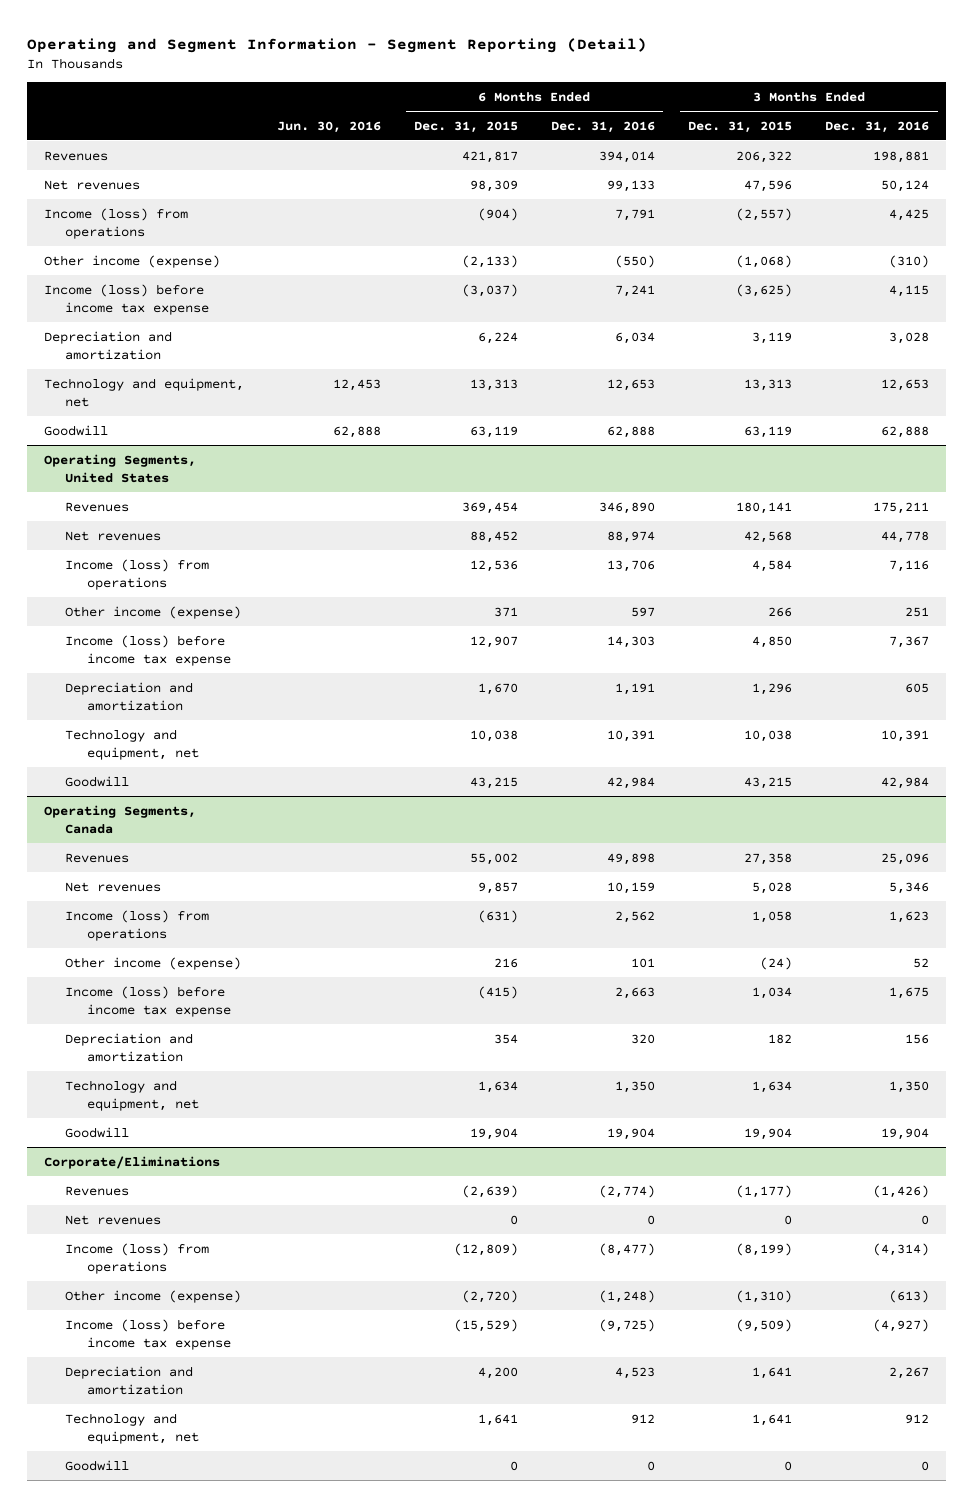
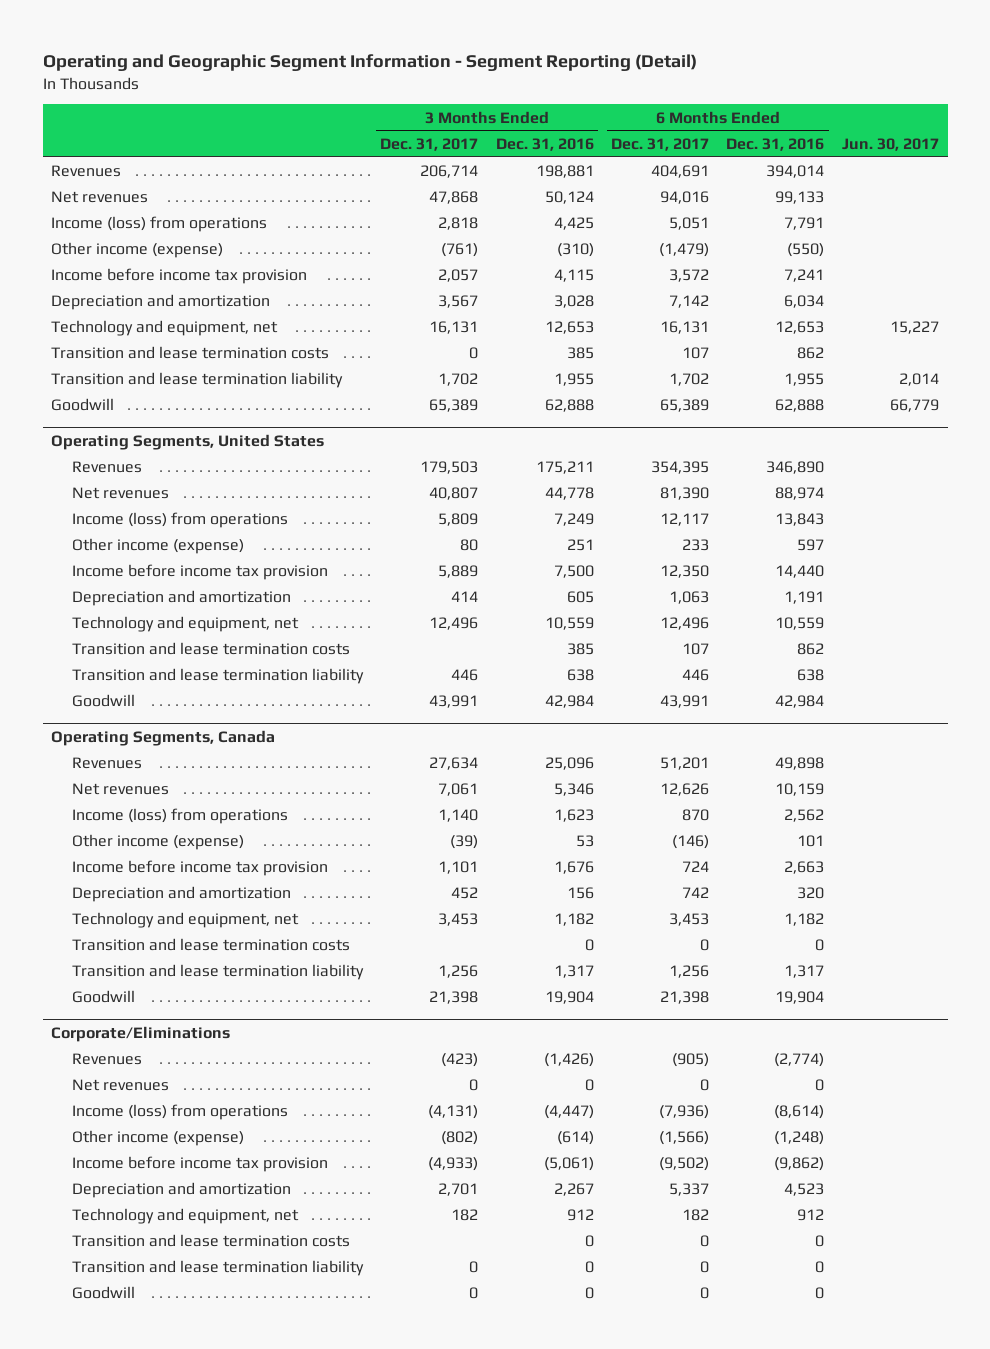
- Operating and Segment Information - Segment Reporting (Detail)
+ Operating and Geographic Segment Information - Segment Reporting (Detail)
- | Jun. 30, 2016 | 6 Months Ended Dec. 31, 2015 | 6 Months Ended Dec. 31, 2016 | 3 Months Ended Dec. 31, 2015 | 3 Months Ended Dec. 31, 2016
+ | 3 Months Ended Dec. 31, 2017 | 3 Months Ended Dec. 31, 2016 | 6 Months Ended Dec. 31, 2017 | 6 Months Ended Dec. 31, 2016 | Jun. 30, 2017
- Income (loss) before income tax expense | | (3,037) | 7,241 | (3,625) | 4,115
+ Income before income tax provision | 2,057 | 4,115 | 3,572 | 7,241 |
+ Transition and lease termination costs | 0 | 385 | 107 | 862 |
+ Transition and lease termination liability | 1,702 | 1,955 | 1,702 | 1,955 | 2,014
@ Operating Segments, United States
- Income (loss) from operations | | 12,536 | 13,706 | 4,584 | 7,116
+ Income (loss) from operations | 5,809 | 7,249 | 12,117 | 13,843 |
- Income (loss) before income tax expense | | 12,907 | 14,303 | 4,850 | 7,367
+ Income before income tax provision | 5,889 | 7,500 | 12,350 | 14,440 |
- Technology and equipment, net | | 10,038 | 10,391 | 10,038 | 10,391
+ Technology and equipment, net | 12,496 | 10,559 | 12,496 | 10,559 |
+ Transition and lease termination costs | | 385 | 107 | 862 |
+ Transition and lease termination liability | 446 | 638 | 446 | 638 |
@ Operating Segments, Canada
- Other income (expense) | | 216 | 101 | (24) | 52
- Income (loss) before income tax expense | | (415) | 2,663 | 1,034 | 1,675
+ Other income (expense) | (39) | 53 | (146) | 101 |
+ Income before income tax provision | 1,101 | 1,676 | 724 | 2,663 |
- Technology and equipment, net | | 1,634 | 1,350 | 1,634 | 1,350
+ Technology and equipment, net | 3,453 | 1,182 | 3,453 | 1,182 |
+ Transition and lease termination costs | | 0 | 0 | 0 |
+ Transition and lease termination liability | 1,256 | 1,317 | 1,256 | 1,317 |
@ Corporate/Eliminations
- Income (loss) from operations | | (12,809) | (8,477) | (8,199) | (4,314)
- Other income (expense) | | (2,720) | (1,248) | (1,310) | (613)
- Income (loss) before income tax expense | | (15,529) | (9,725) | (9,509) | (4,927)
+ Income (loss) from operations | (4,131) | (4,447) | (7,936) | (8,614) |
+ Other income (expense) | (802) | (614) | (1,566) | (1,248) |
+ Income before income tax provision | (4,933) | (5,061) | (9,502) | (9,862) |
+ Transition and lease termination costs | | 0 | 0 | 0 |
+ Transition and lease termination liability | 0 | 0 | 0 | 0 |

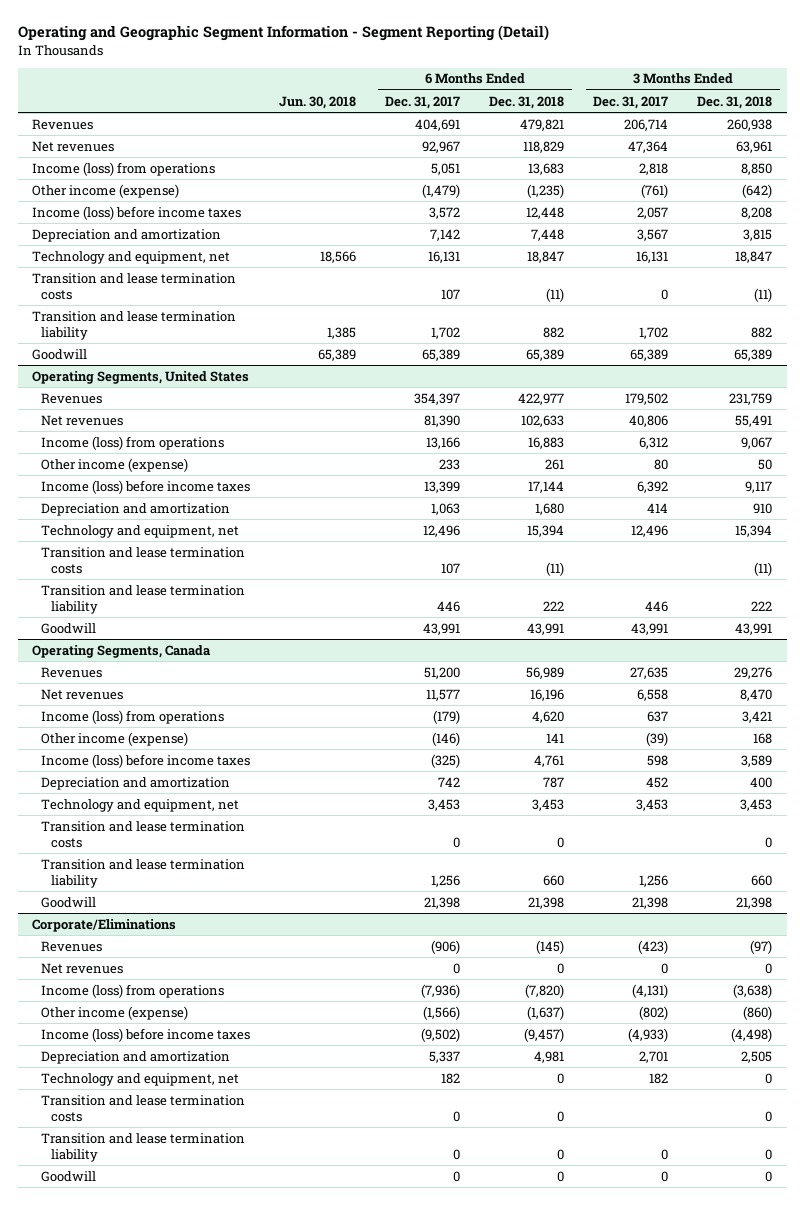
- | 3 Months Ended Dec. 31, 2017 | 3 Months Ended Dec. 31, 2016 | 6 Months Ended Dec. 31, 2017 | 6 Months Ended Dec. 31, 2016 | Jun. 30, 2017
+ | Jun. 30, 2018 | 6 Months Ended Dec. 31, 2017 | 6 Months Ended Dec. 31, 2018 | 3 Months Ended Dec. 31, 2017 | 3 Months Ended Dec. 31, 2018
- Net revenues | 47,868 | 50,124 | 94,016 | 99,133 |
+ Net revenues | | 92,967 | 118,829 | 47,364 | 63,961
- Income before income tax provision | 2,057 | 4,115 | 3,572 | 7,241 |
+ Income (loss) before income taxes | | 3,572 | 12,448 | 2,057 | 8,208
@ Operating Segments, United States
- Revenues | 179,503 | 175,211 | 354,395 | 346,890 |
- Net revenues | 40,807 | 44,778 | 81,390 | 88,974 |
- Income (loss) from operations | 5,809 | 7,249 | 12,117 | 13,843 |
+ Revenues | | 354,397 | 422,977 | 179,502 | 231,759
+ Net revenues | | 81,390 | 102,633 | 40,806 | 55,491
+ Income (loss) from operations | | 13,166 | 16,883 | 6,312 | 9,067
- Income before income tax provision | 5,889 | 7,500 | 12,350 | 14,440 |
+ Income (loss) before income taxes | | 13,399 | 17,144 | 6,392 | 9,117
@ Operating Segments, Canada
- Revenues | 27,634 | 25,096 | 51,201 | 49,898 |
- Net revenues | 7,061 | 5,346 | 12,626 | 10,159 |
- Income (loss) from operations | 1,140 | 1,623 | 870 | 2,562 |
+ Revenues | | 51,200 | 56,989 | 27,635 | 29,276
+ Net revenues | | 11,577 | 16,196 | 6,558 | 8,470
+ Income (loss) from operations | | (179) | 4,620 | 637 | 3,421
- Income before income tax provision | 1,101 | 1,676 | 724 | 2,663 |
+ Income (loss) before income taxes | | (325) | 4,761 | 598 | 3,589
@ Corporate/Eliminations
- Revenues | (423) | (1,426) | (905) | (2,774) |
+ Revenues | | (906) | (145) | (423) | (97)
- Income before income tax provision | (4,933) | (5,061) | (9,502) | (9,862) |
+ Income (loss) before income taxes | | (9,502) | (9,457) | (4,933) | (4,498)

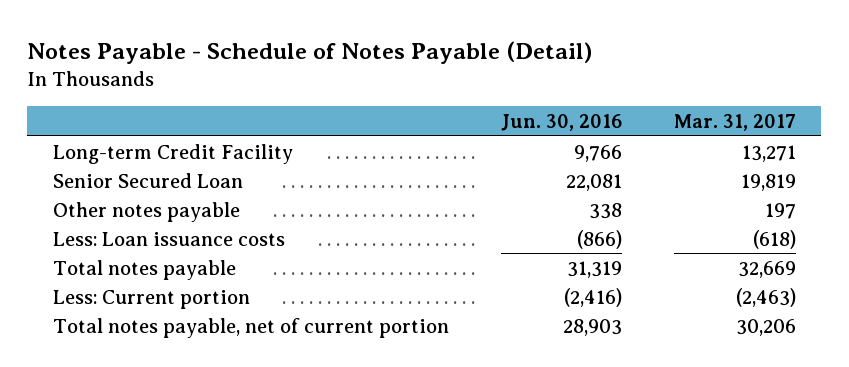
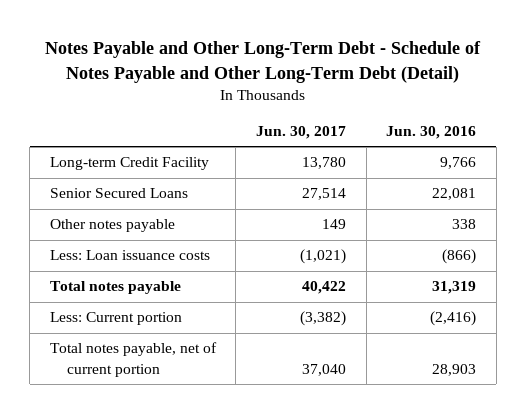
- Notes Payable - Schedule of Notes Payable (Detail)
+ Notes Payable and Other Long-Term Debt - Schedule of Notes Payable and Other Long-Term Debt (Detail)
- | Jun. 30, 2016 | Mar. 31, 2017
+ | Jun. 30, 2017 | Jun. 30, 2016
- Senior Secured Loan | 22,081 | 19,819
+ Senior Secured Loans | 27,514 | 22,081

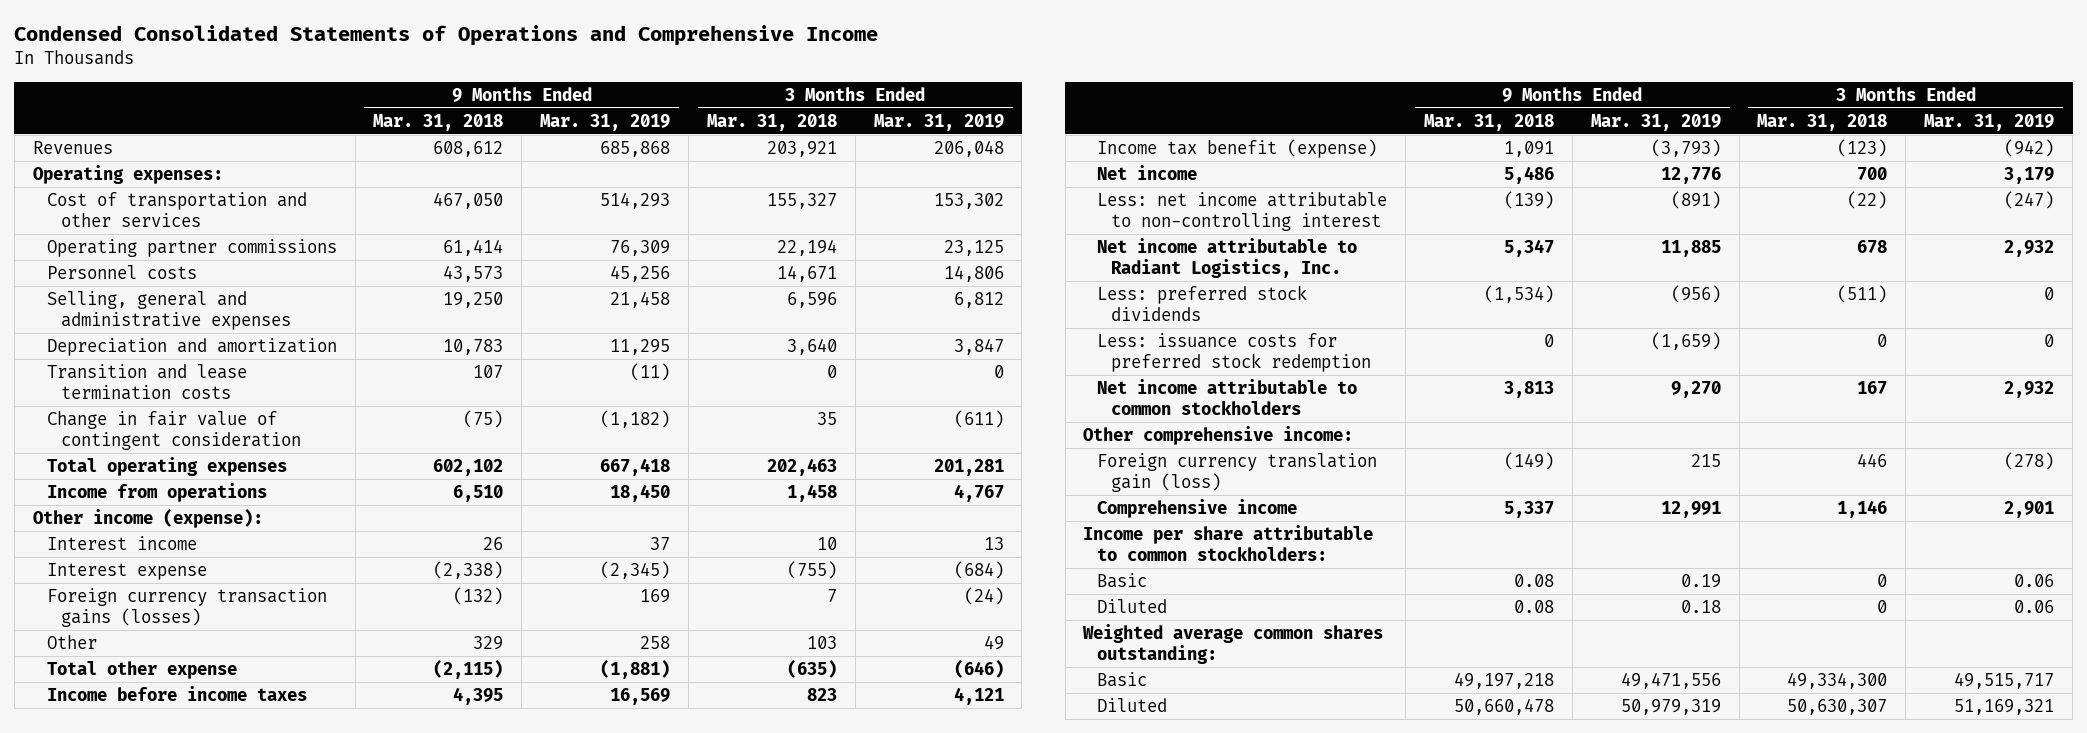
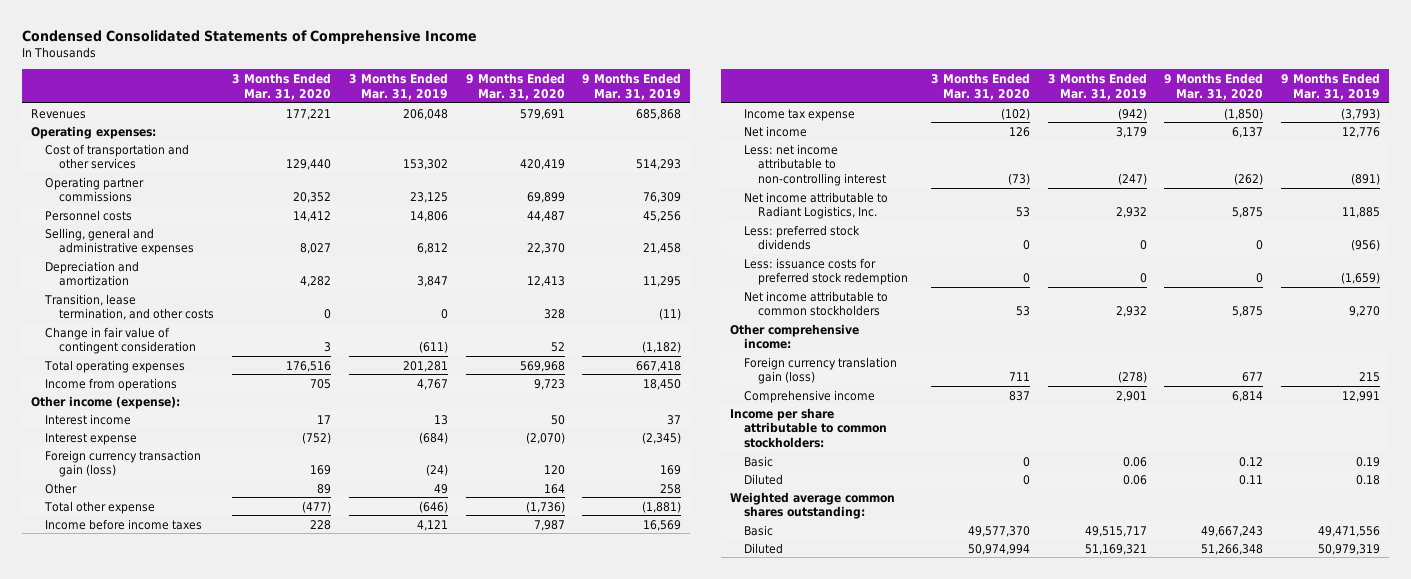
- Condensed Consolidated Statements of Operations and Comprehensive Income
+ Condensed Consolidated Statements of Comprehensive Income
- | 9 Months Ended Mar. 31, 2018 | 9 Months Ended Mar. 31, 2019 | 3 Months Ended Mar. 31, 2018 | 3 Months Ended Mar. 31, 2019
+ | 3 Months Ended Mar. 31, 2020 | 3 Months Ended Mar. 31, 2019 | 9 Months Ended Mar. 31, 2020 | 9 Months Ended Mar. 31, 2019
- Transition and lease termination costs | 107 | (11) | 0 | 0
+ Transition, lease termination, and other costs | 0 | 0 | 328 | (11)
- Foreign currency transaction gains (losses) | (132) | 169 | 7 | (24)
+ Foreign currency transaction gain (loss) | 169 | (24) | 120 | 169
- Income tax benefit (expense) | 1,091 | (3,793) | (123) | (942)
+ Income tax expense | (102) | (942) | (1,850) | (3,793)

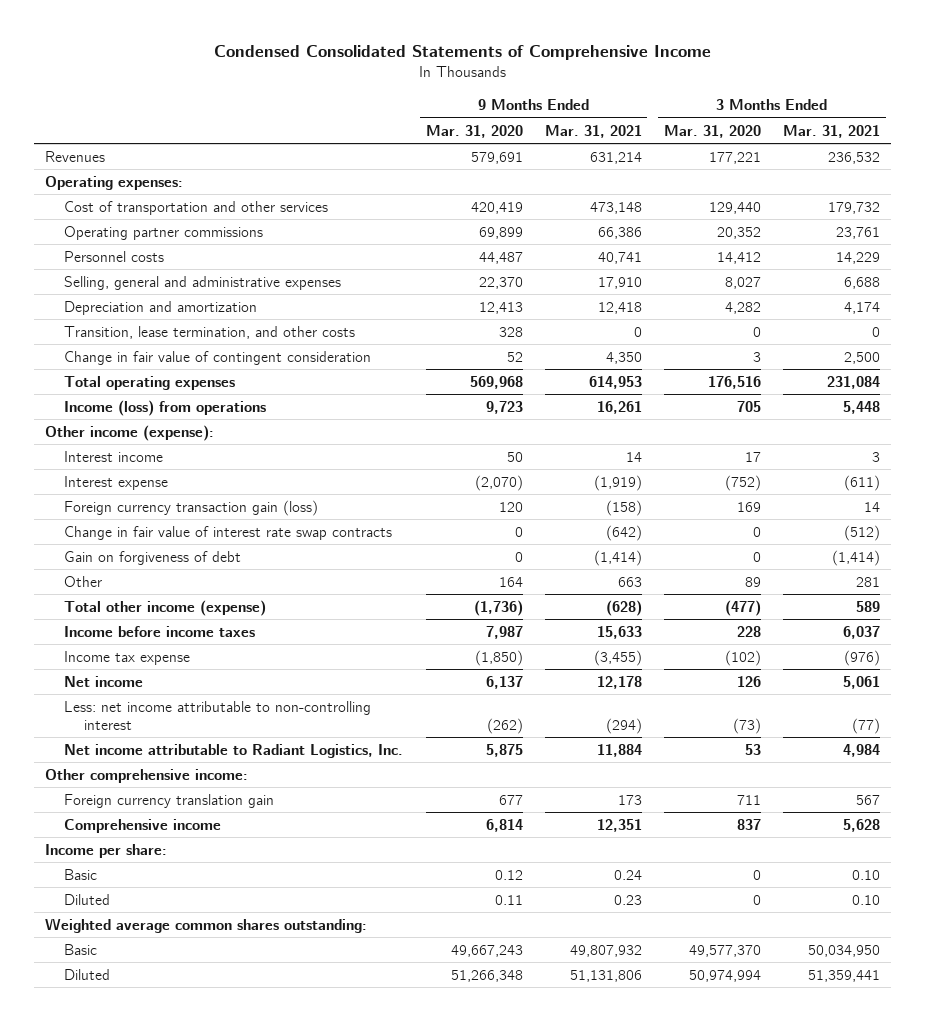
- | 3 Months Ended Mar. 31, 2020 | 3 Months Ended Mar. 31, 2019 | 9 Months Ended Mar. 31, 2020 | 9 Months Ended Mar. 31, 2019
+ | 9 Months Ended Mar. 31, 2020 | 9 Months Ended Mar. 31, 2021 | 3 Months Ended Mar. 31, 2020 | 3 Months Ended Mar. 31, 2021
- Income from operations | 705 | 4,767 | 9,723 | 18,450
+ Income (loss) from operations | 9,723 | 16,261 | 705 | 5,448
+ Change in fair value of interest rate swap contracts | 0 | (642) | 0 | (512)
+ Gain on forgiveness of debt | 0 | (1,414) | 0 | (1,414)
- Total other expense | (477) | (646) | (1,736) | (1,881)
+ Total other income (expense) | (1,736) | (628) | (477) | 589
- Less: preferred stock dividends | 0 | 0 | 0 | (956)
- Less: issuance costs for preferred stock redemption | 0 | 0 | 0 | (1,659)
- Net income attributable to common stockholders | 53 | 2,932 | 5,875 | 9,270
- Foreign currency translation gain (loss) | 711 | (278) | 677 | 215
+ Foreign currency translation gain | 677 | 173 | 711 | 567
- Income per share attributable to common stockholders:
+ Income per share:

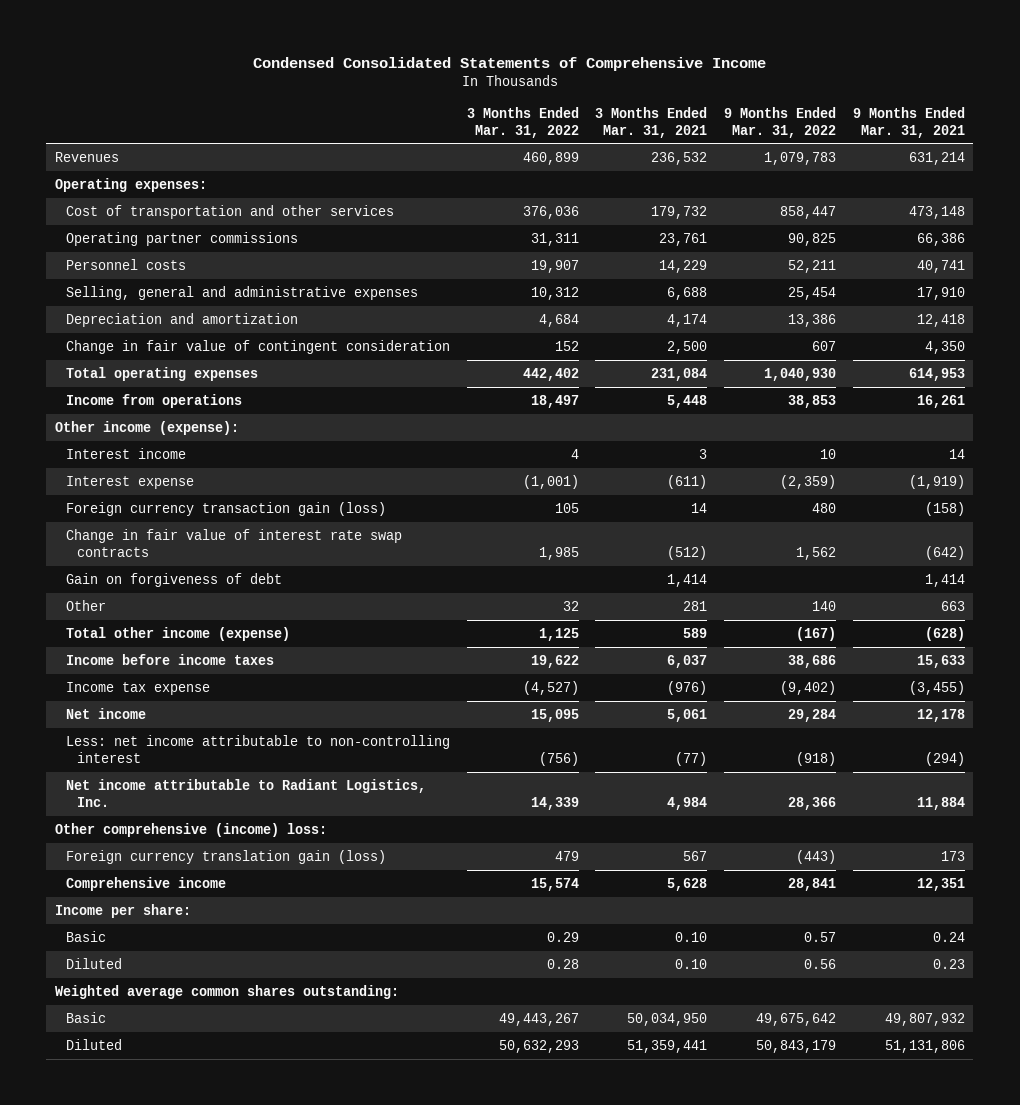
- | 9 Months Ended Mar. 31, 2020 | 9 Months Ended Mar. 31, 2021 | 3 Months Ended Mar. 31, 2020 | 3 Months Ended Mar. 31, 2021
+ | 3 Months Ended Mar. 31, 2022 | 3 Months Ended Mar. 31, 2021 | 9 Months Ended Mar. 31, 2022 | 9 Months Ended Mar. 31, 2021
- Transition, lease termination, and other costs | 328 | 0 | 0 | 0
- Income (loss) from operations | 9,723 | 16,261 | 705 | 5,448
+ Income from operations | 18,497 | 5,448 | 38,853 | 16,261
- Gain on forgiveness of debt | 0 | (1,414) | 0 | (1,414)
+ Gain on forgiveness of debt | | 1,414 | | 1,414
- Other comprehensive income:
- Foreign currency translation gain | 677 | 173 | 711 | 567
+ Other comprehensive (income) loss:
+ Foreign currency translation gain (loss) | 479 | 567 | (443) | 173

